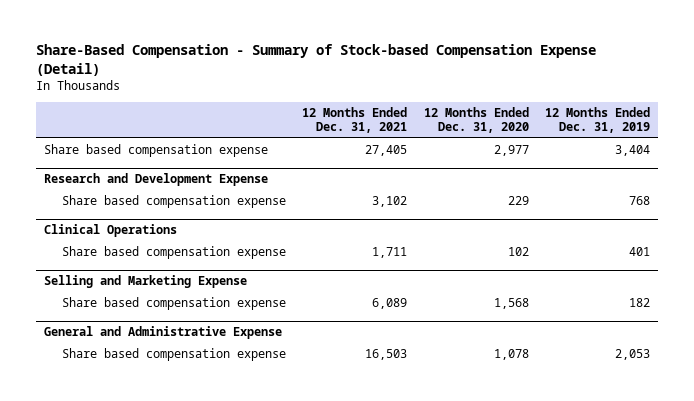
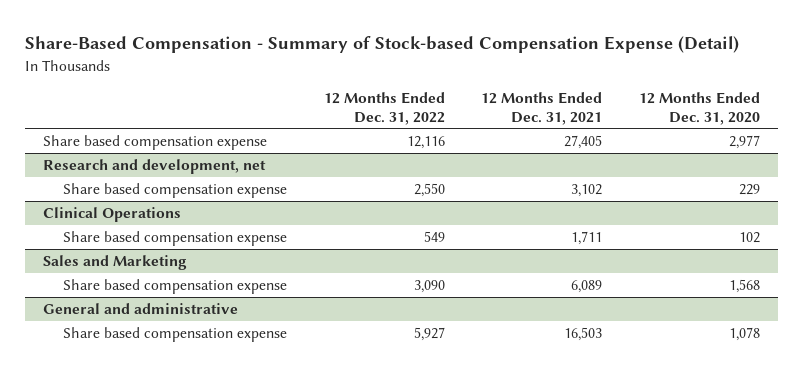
- | 12 Months Ended Dec. 31, 2021 | 12 Months Ended Dec. 31, 2020 | 12 Months Ended Dec. 31, 2019
+ | 12 Months Ended Dec. 31, 2022 | 12 Months Ended Dec. 31, 2021 | 12 Months Ended Dec. 31, 2020
- Research and Development Expense
+ Research and development, net
- Selling and Marketing Expense
+ Sales and Marketing
- General and Administrative Expense
+ General and administrative

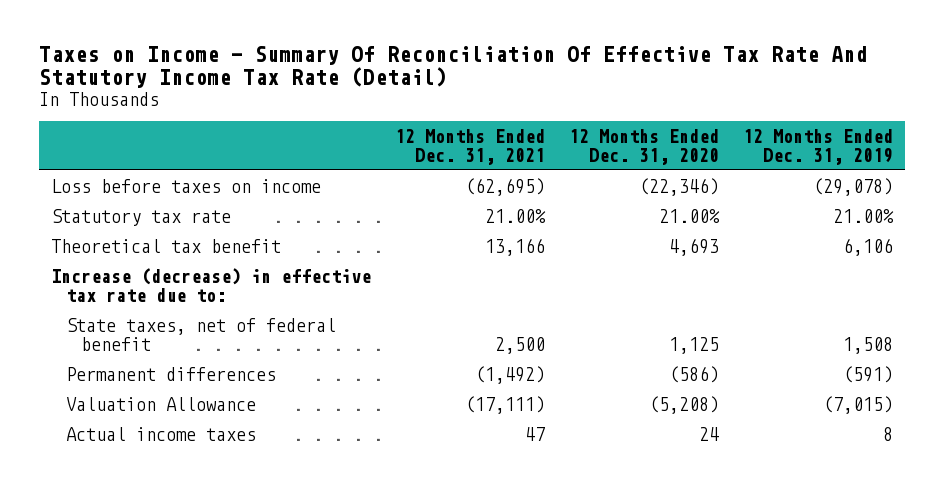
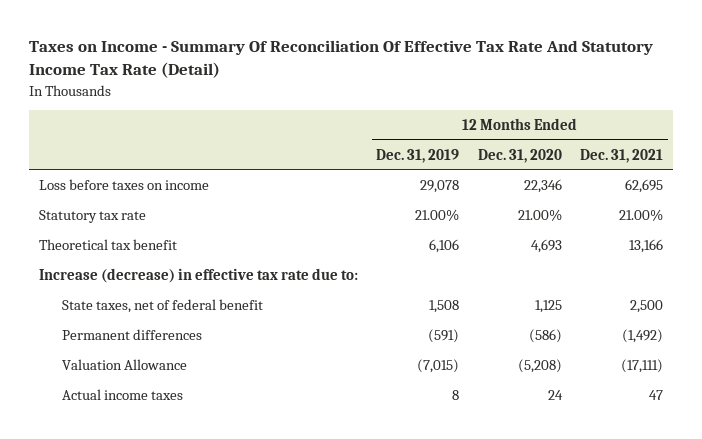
- | 12 Months Ended Dec. 31, 2021 | 12 Months Ended Dec. 31, 2020 | 12 Months Ended Dec. 31, 2019
+ | 12 Months Ended Dec. 31, 2019 | 12 Months Ended Dec. 31, 2020 | 12 Months Ended Dec. 31, 2021
- Loss before taxes on income | (62,695) | (22,346) | (29,078)
+ Loss before taxes on income | 29,078 | 22,346 | 62,695

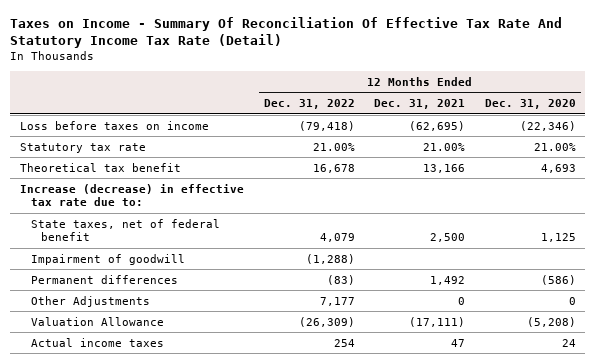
- | 12 Months Ended Dec. 31, 2019 | 12 Months Ended Dec. 31, 2020 | 12 Months Ended Dec. 31, 2021
+ | 12 Months Ended Dec. 31, 2022 | 12 Months Ended Dec. 31, 2021 | 12 Months Ended Dec. 31, 2020
- Loss before taxes on income | 29,078 | 22,346 | 62,695
+ Loss before taxes on income | (79,418) | (62,695) | (22,346)
- Permanent differences | (591) | (586) | (1,492)
+ Impairment of goodwill | (1,288) | |
+ Permanent differences | (83) | 1,492 | (586)
+ Other Adjustments | 7,177 | 0 | 0

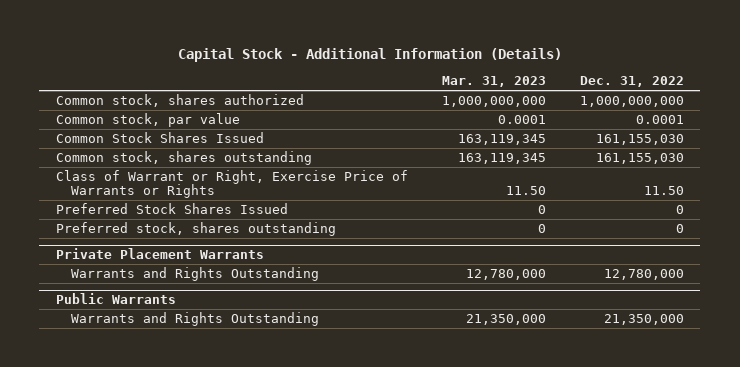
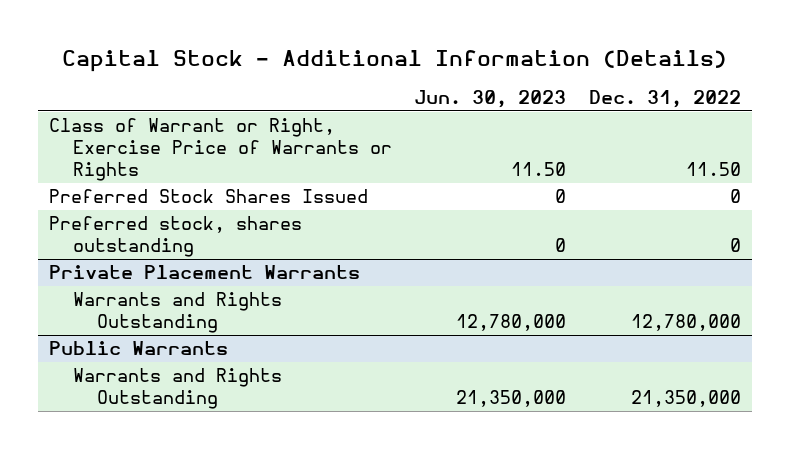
- | Mar. 31, 2023 | Dec. 31, 2022
+ | Jun. 30, 2023 | Dec. 31, 2022
- Common stock, shares authorized | 1,000,000,000 | 1,000,000,000
- Common stock, par value | 0.0001 | 0.0001
- Common Stock Shares Issued | 163,119,345 | 161,155,030
- Common stock, shares outstanding | 163,119,345 | 161,155,030

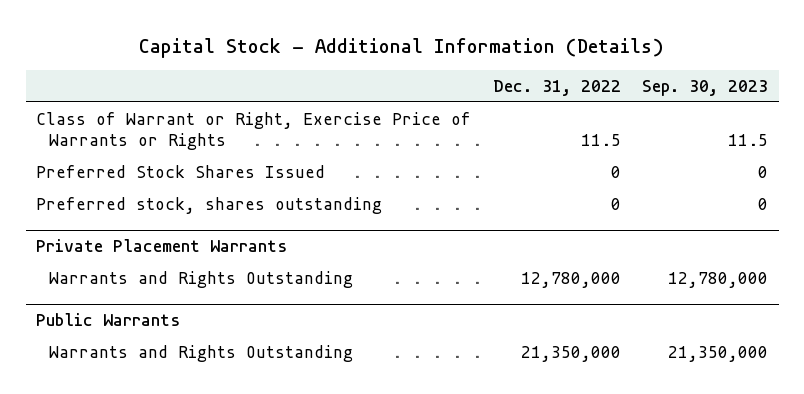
- | Jun. 30, 2023 | Dec. 31, 2022
+ | Dec. 31, 2022 | Sep. 30, 2023
- Class of Warrant or Right, Exercise Price of Warrants or Rights | 11.50 | 11.50
+ Class of Warrant or Right, Exercise Price of Warrants or Rights | 11.5 | 11.5

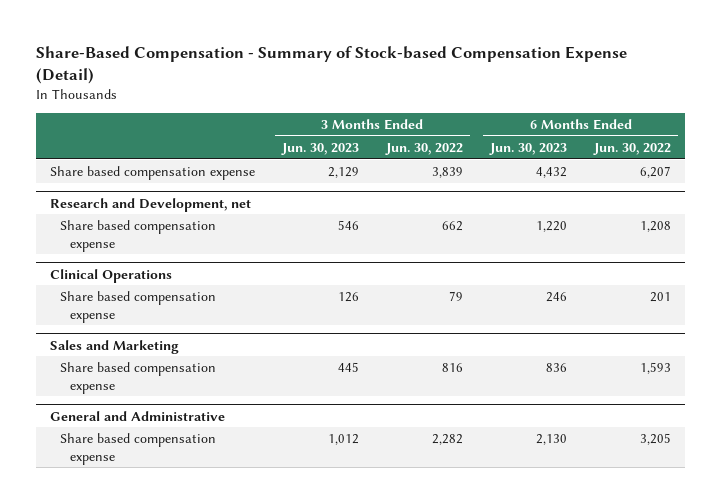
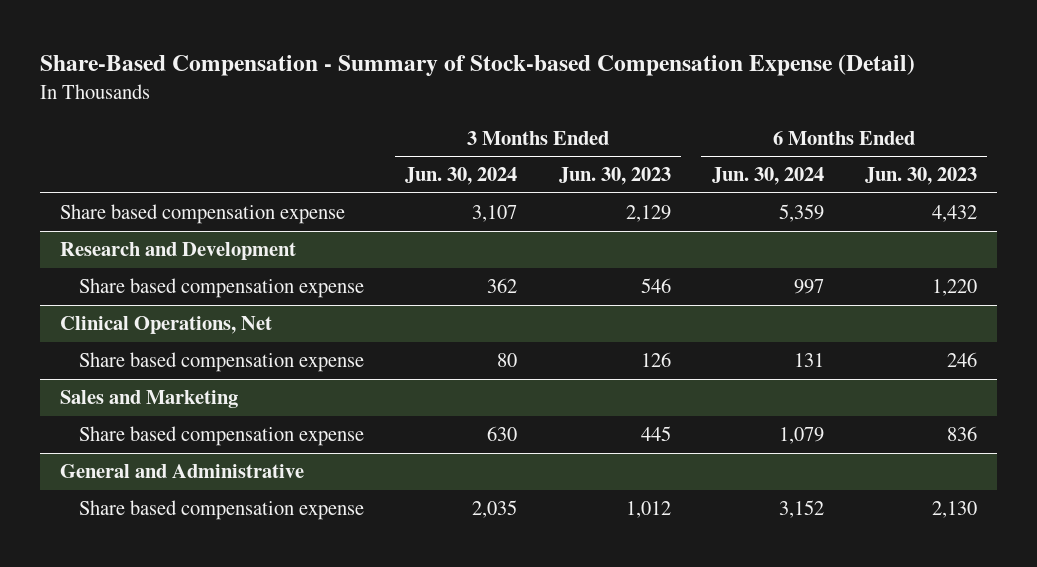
- | 3 Months Ended Jun. 30, 2023 | 3 Months Ended Jun. 30, 2022 | 6 Months Ended Jun. 30, 2023 | 6 Months Ended Jun. 30, 2022
+ | 3 Months Ended Jun. 30, 2024 | 3 Months Ended Jun. 30, 2023 | 6 Months Ended Jun. 30, 2024 | 6 Months Ended Jun. 30, 2023
- Research and Development, net
+ Research and Development
- Clinical Operations
+ Clinical Operations, Net

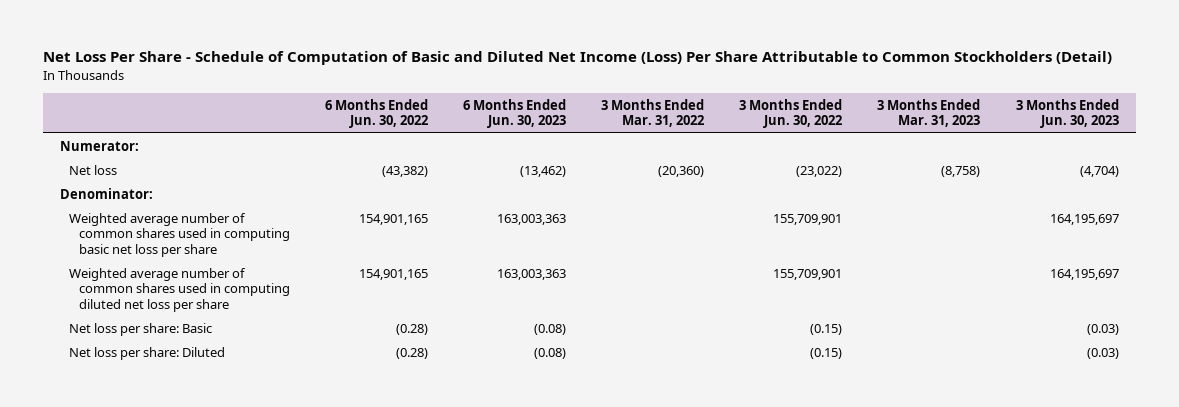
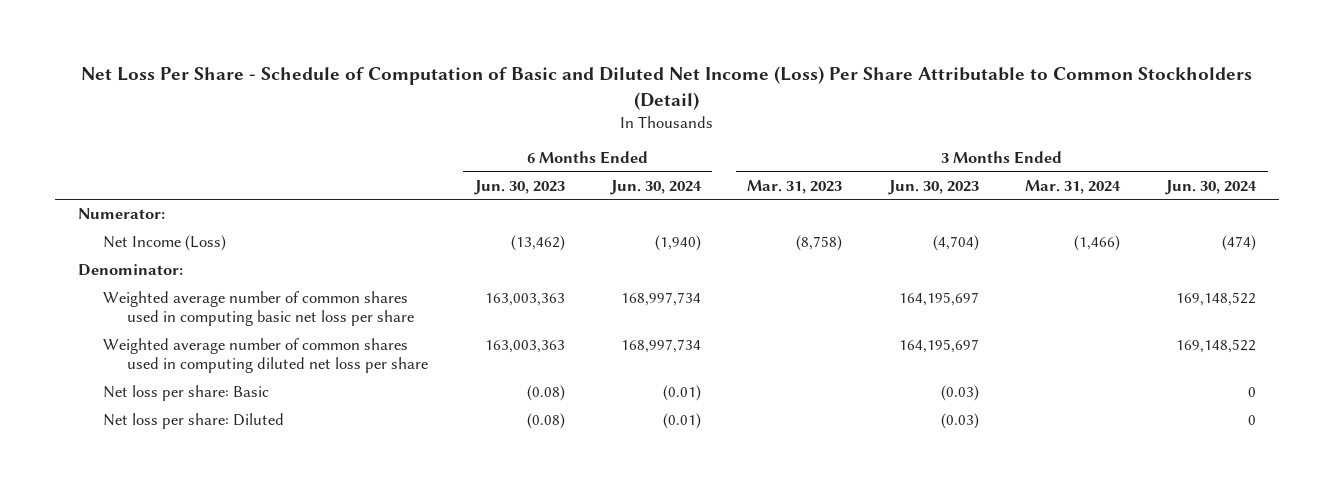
- | 6 Months Ended Jun. 30, 2022 | 6 Months Ended Jun. 30, 2023 | 3 Months Ended Mar. 31, 2022 | 3 Months Ended Jun. 30, 2022 | 3 Months Ended Mar. 31, 2023 | 3 Months Ended Jun. 30, 2023
+ | 6 Months Ended Jun. 30, 2023 | 6 Months Ended Jun. 30, 2024 | 3 Months Ended Mar. 31, 2023 | 3 Months Ended Jun. 30, 2023 | 3 Months Ended Mar. 31, 2024 | 3 Months Ended Jun. 30, 2024
- Net loss | (43,382) | (13,462) | (20,360) | (23,022) | (8,758) | (4,704)
+ Net Income (Loss) | (13,462) | (1,940) | (8,758) | (4,704) | (1,466) | (474)

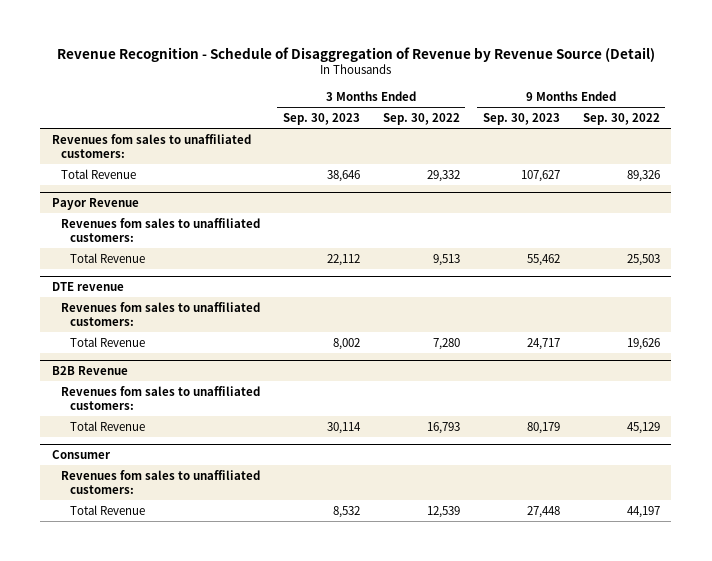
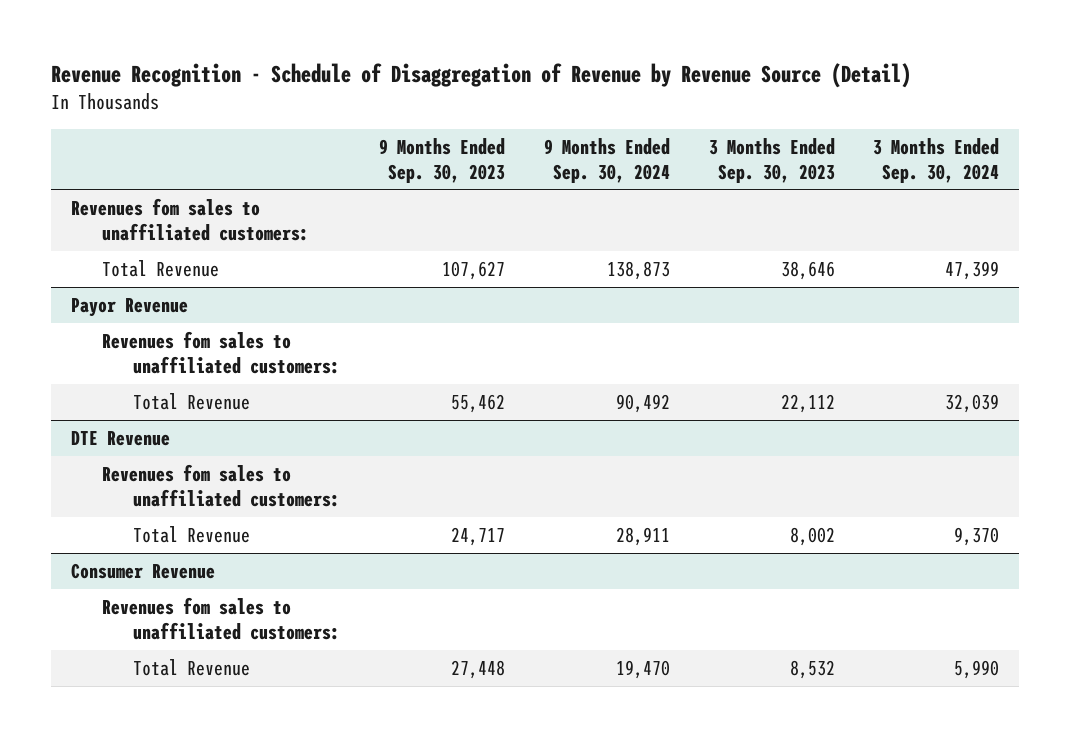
- | 3 Months Ended Sep. 30, 2023 | 3 Months Ended Sep. 30, 2022 | 9 Months Ended Sep. 30, 2023 | 9 Months Ended Sep. 30, 2022
+ | 9 Months Ended Sep. 30, 2023 | 9 Months Ended Sep. 30, 2024 | 3 Months Ended Sep. 30, 2023 | 3 Months Ended Sep. 30, 2024
- DTE revenue
+ DTE Revenue
- B2B Revenue
- Revenues fom sales to unaffiliated customers:
- Total Revenue | 30,114 | 16,793 | 80,179 | 45,129
- Consumer
+ Consumer Revenue

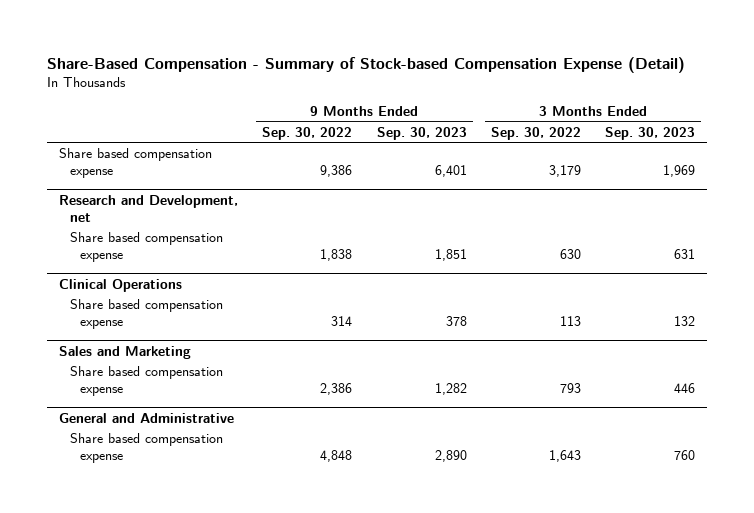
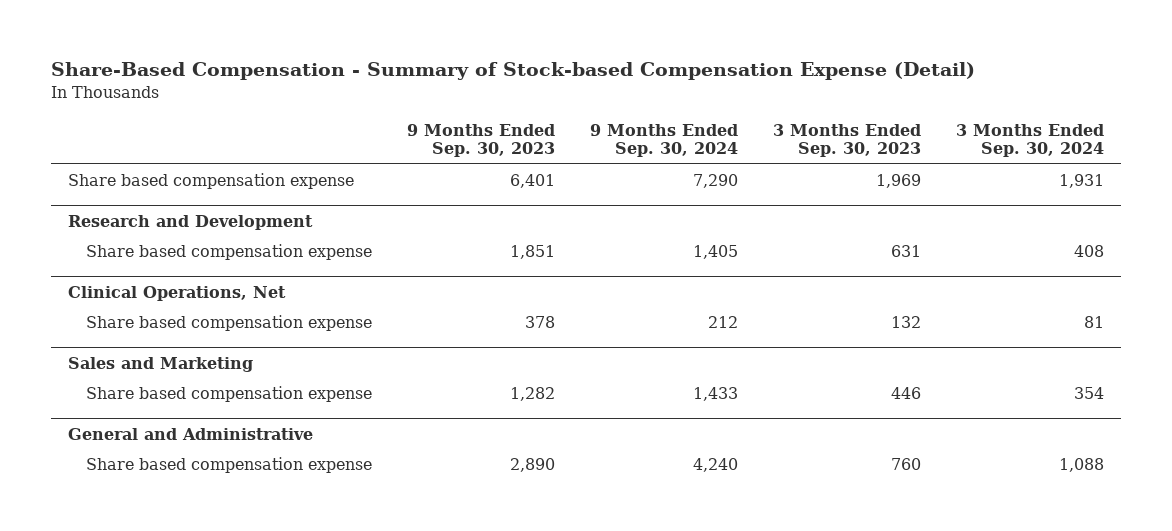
- | 9 Months Ended Sep. 30, 2022 | 9 Months Ended Sep. 30, 2023 | 3 Months Ended Sep. 30, 2022 | 3 Months Ended Sep. 30, 2023
+ | 9 Months Ended Sep. 30, 2023 | 9 Months Ended Sep. 30, 2024 | 3 Months Ended Sep. 30, 2023 | 3 Months Ended Sep. 30, 2024
- Research and Development, net
+ Research and Development
- Clinical Operations
+ Clinical Operations, Net

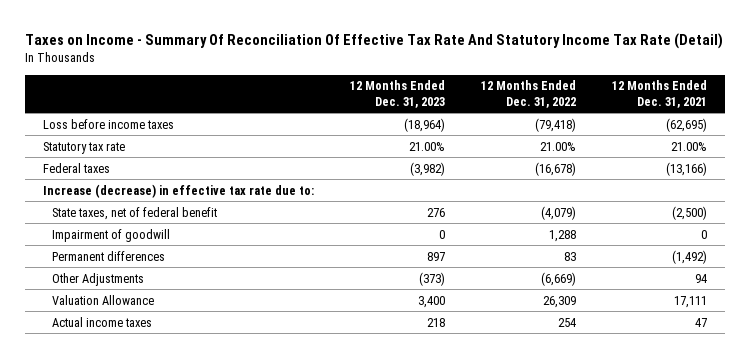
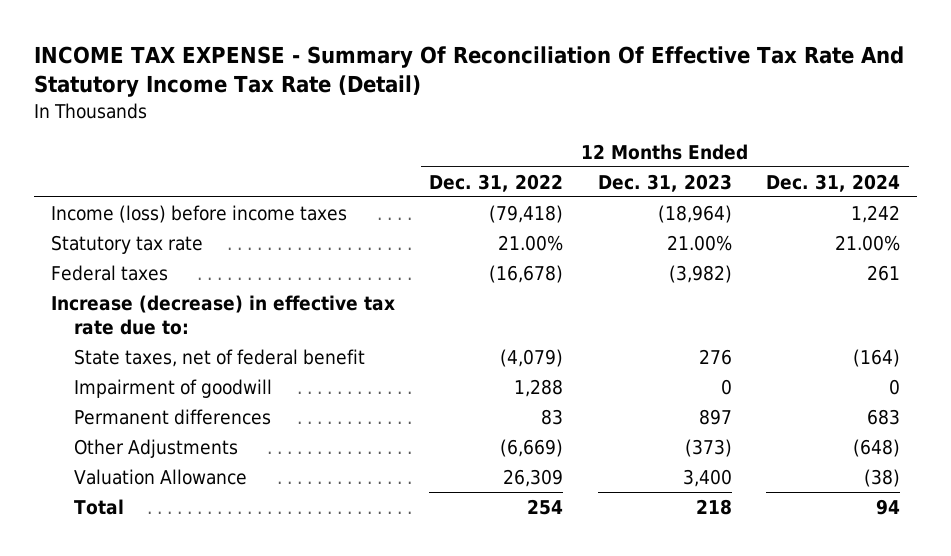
- Taxes on Income - Summary Of Reconciliation Of Effective Tax Rate And Statutory Income Tax Rate (Detail)
+ INCOME TAX EXPENSE - Summary Of Reconciliation Of Effective Tax Rate And Statutory Income Tax Rate (Detail)
- | 12 Months Ended Dec. 31, 2023 | 12 Months Ended Dec. 31, 2022 | 12 Months Ended Dec. 31, 2021
+ | 12 Months Ended Dec. 31, 2022 | 12 Months Ended Dec. 31, 2023 | 12 Months Ended Dec. 31, 2024
- Loss before income taxes | (18,964) | (79,418) | (62,695)
+ Income (loss) before income taxes | (79,418) | (18,964) | 1,242
- Actual income taxes | 218 | 254 | 47
+ Total | 254 | 218 | 94

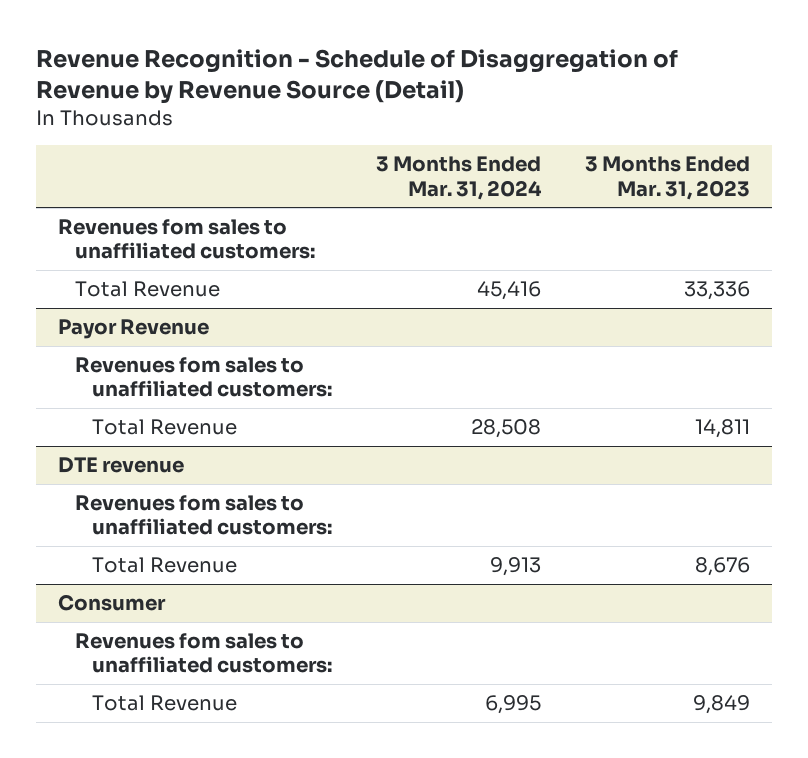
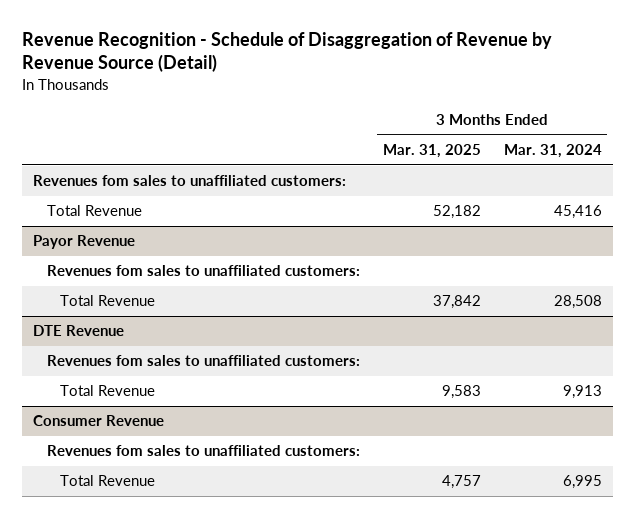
- | 3 Months Ended Mar. 31, 2024 | 3 Months Ended Mar. 31, 2023
+ | 3 Months Ended Mar. 31, 2025 | 3 Months Ended Mar. 31, 2024
- DTE revenue
+ DTE Revenue
- Consumer
+ Consumer Revenue

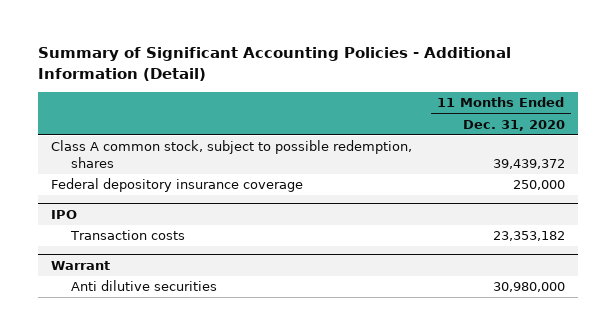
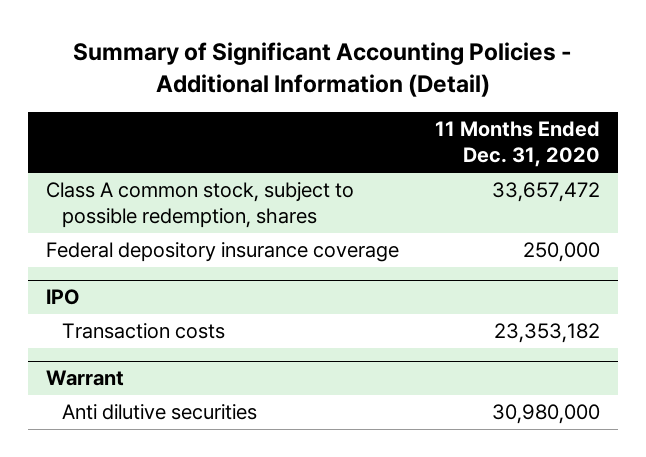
- Class A common stock, subject to possible redemption, shares | 39,439,372
+ Class A common stock, subject to possible redemption, shares | 33,657,472

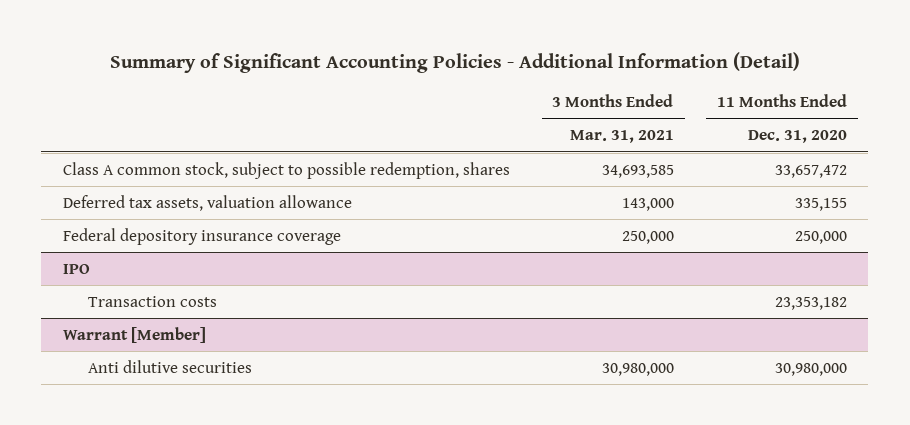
- | 11 Months Ended Dec. 31, 2020
+ | 3 Months Ended Mar. 31, 2021 | 11 Months Ended Dec. 31, 2020
+ Deferred tax assets, valuation allowance | 143,000 | 335,155
- Warrant
+ Warrant [Member]

